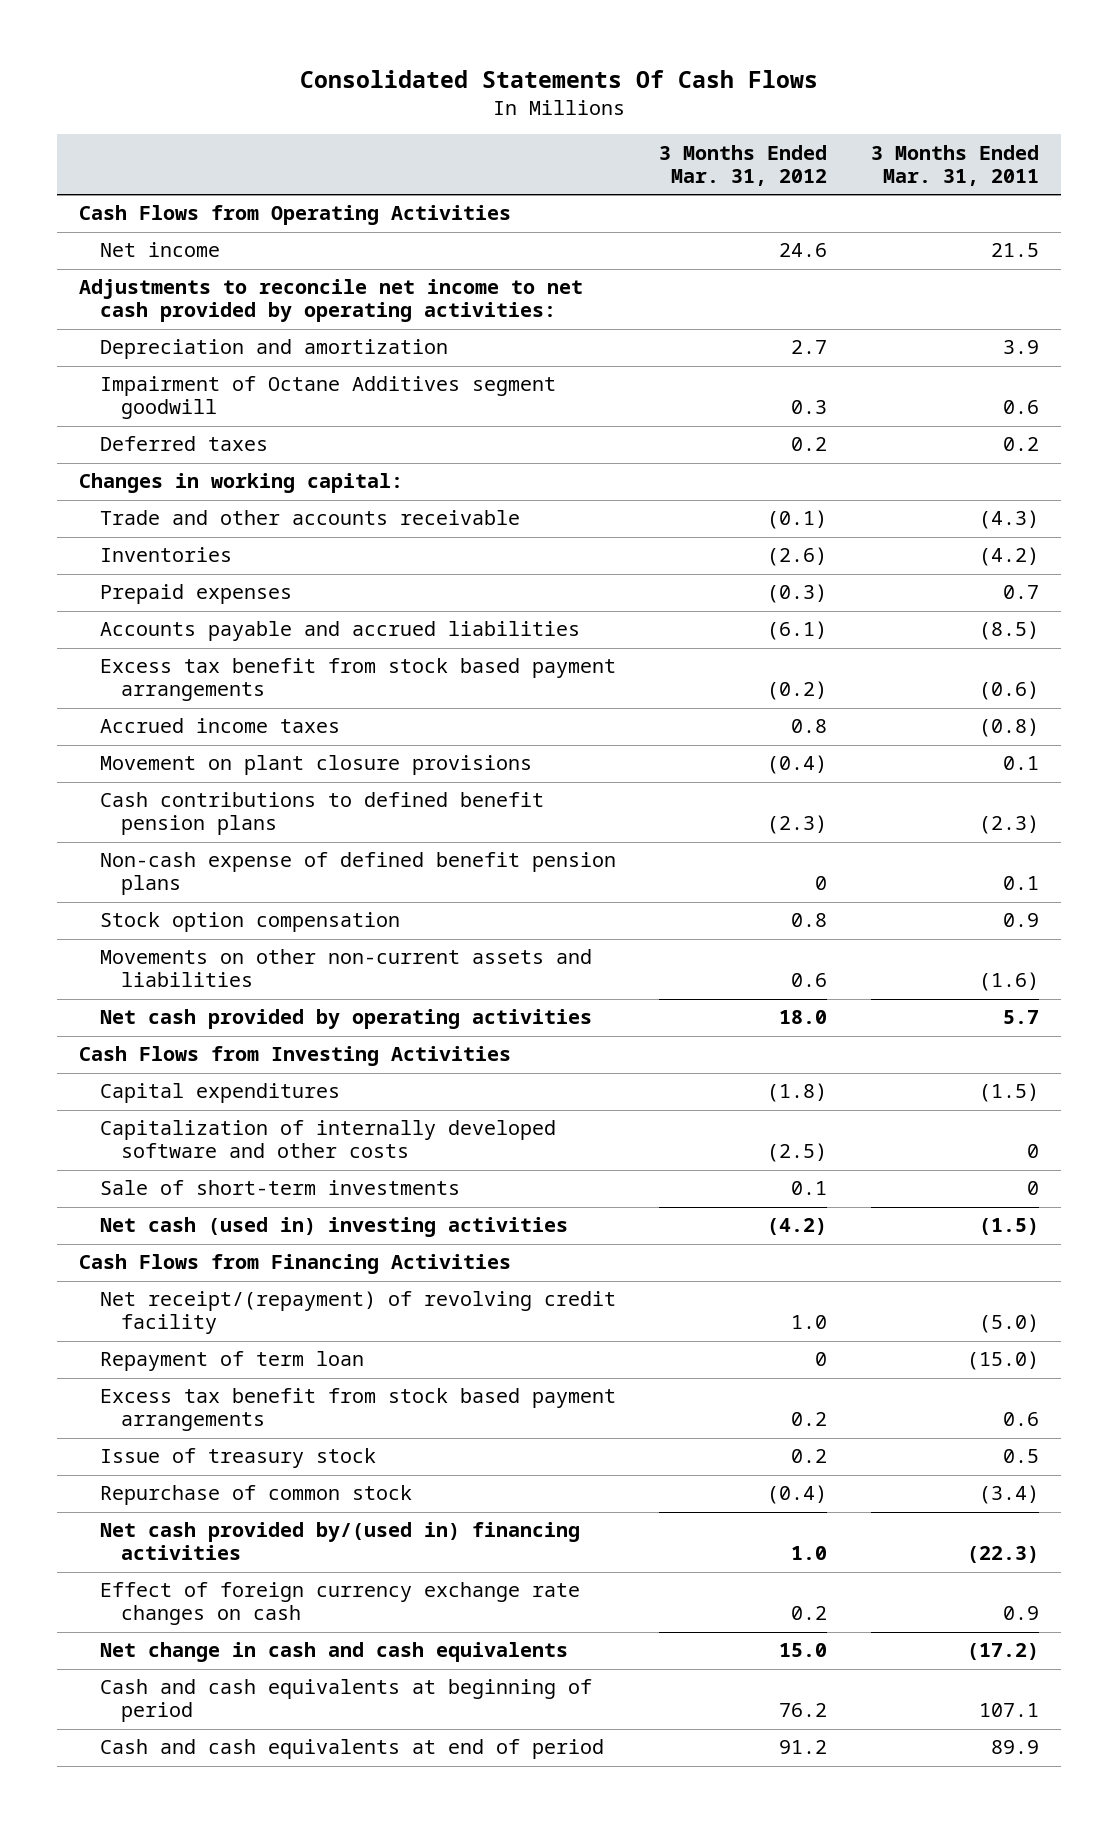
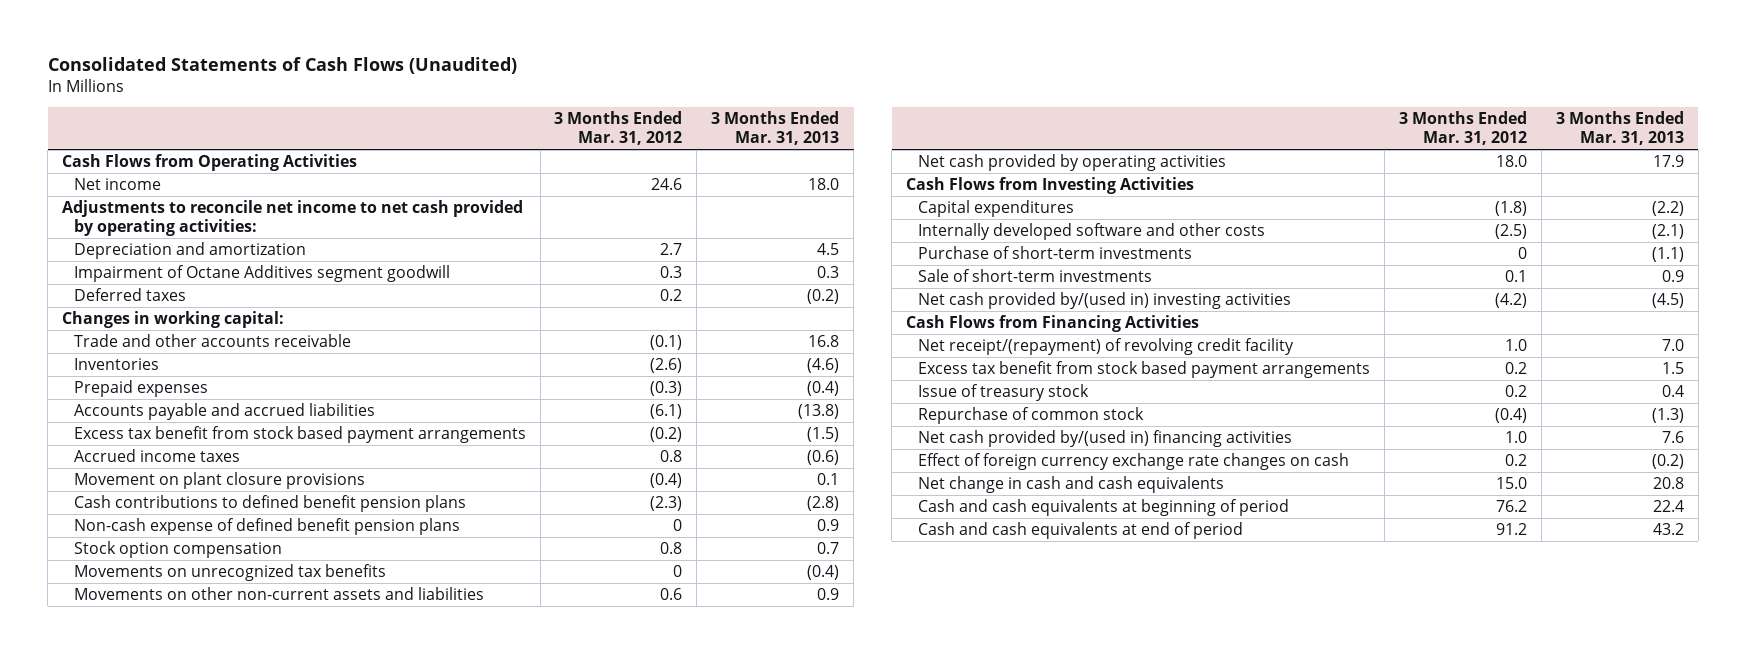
- Consolidated Statements Of Cash Flows
+ Consolidated Statements of Cash Flows (Unaudited)
- | 3 Months Ended Mar. 31, 2012 | 3 Months Ended Mar. 31, 2011
+ | 3 Months Ended Mar. 31, 2012 | 3 Months Ended Mar. 31, 2013
+ Movements on unrecognized tax benefits | 0 | (0.4)
- Capitalization of internally developed software and other costs | (2.5) | 0
+ Internally developed software and other costs | (2.5) | (2.1)
+ Purchase of short-term investments | 0 | (1.1)
- Net cash (used in) investing activities | (4.2) | (1.5)
+ Net cash provided by/(used in) investing activities | (4.2) | (4.5)
- Repayment of term loan | 0 | (15.0)

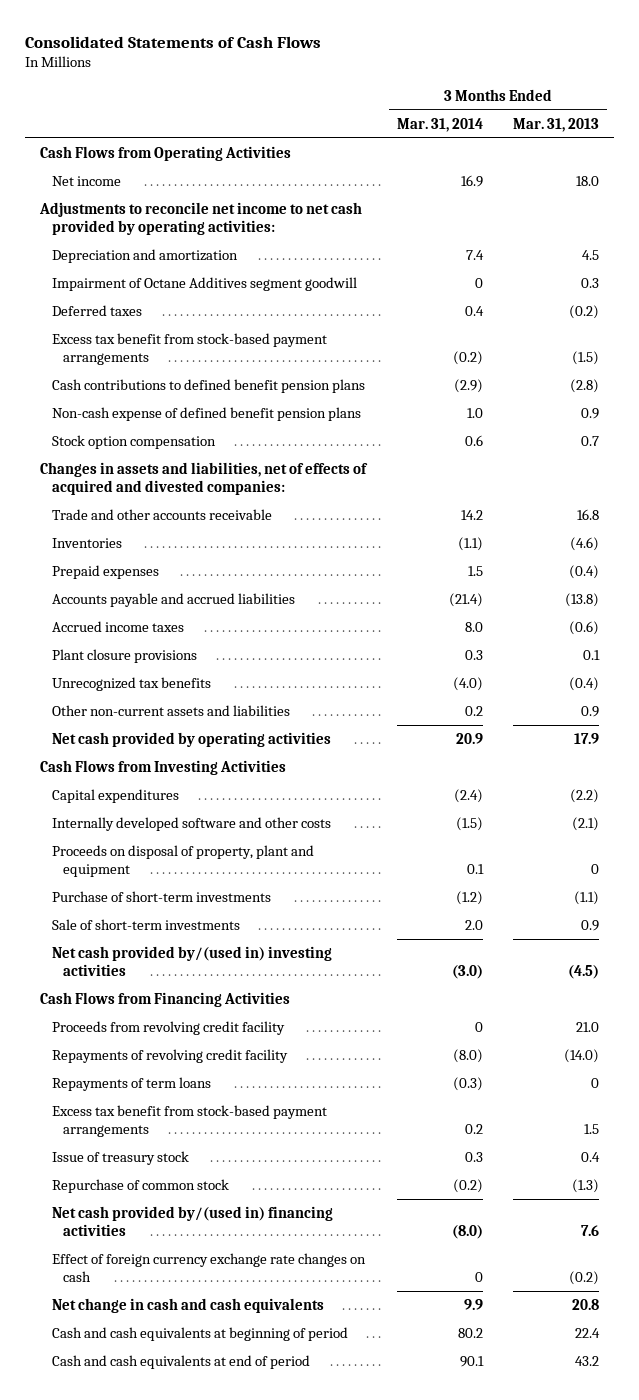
- Consolidated Statements of Cash Flows (Unaudited)
+ Consolidated Statements of Cash Flows
- | 3 Months Ended Mar. 31, 2012 | 3 Months Ended Mar. 31, 2013
+ | 3 Months Ended Mar. 31, 2014 | 3 Months Ended Mar. 31, 2013
- Changes in working capital:
+ Excess tax benefit from stock-based payment arrangements | (0.2) | (1.5)
moved up: Cash contributions to defined benefit pension plans | (2.9) | (2.8)
moved up: Non-cash expense of defined benefit pension plans | 1.0 | 0.9
moved up: Stock option compensation | 0.6 | 0.7
+ Changes in assets and liabilities, net of effects of acquired and divested companies:
- Excess tax benefit from stock based payment arrangements | (0.2) | (1.5)
- Movement on plant closure provisions | (0.4) | 0.1
- Movements on unrecognized tax benefits | 0 | (0.4)
- Movements on other non-current assets and liabilities | 0.6 | 0.9
+ Plant closure provisions | 0.3 | 0.1
+ Unrecognized tax benefits | (4.0) | (0.4)
+ Other non-current assets and liabilities | 0.2 | 0.9
+ Proceeds on disposal of property, plant and equipment | 0.1 | 0
- Net receipt/(repayment) of revolving credit facility | 1.0 | 7.0
- Excess tax benefit from stock based payment arrangements | 0.2 | 1.5
+ Proceeds from revolving credit facility | 0 | 21.0
+ Repayments of revolving credit facility | (8.0) | (14.0)
+ Repayments of term loans | (0.3) | 0
+ Excess tax benefit from stock-based payment arrangements | 0.2 | 1.5

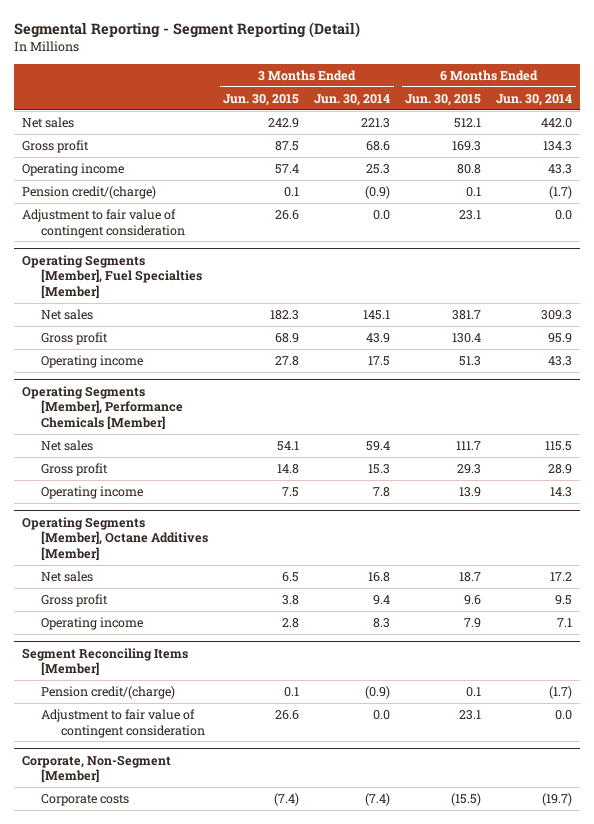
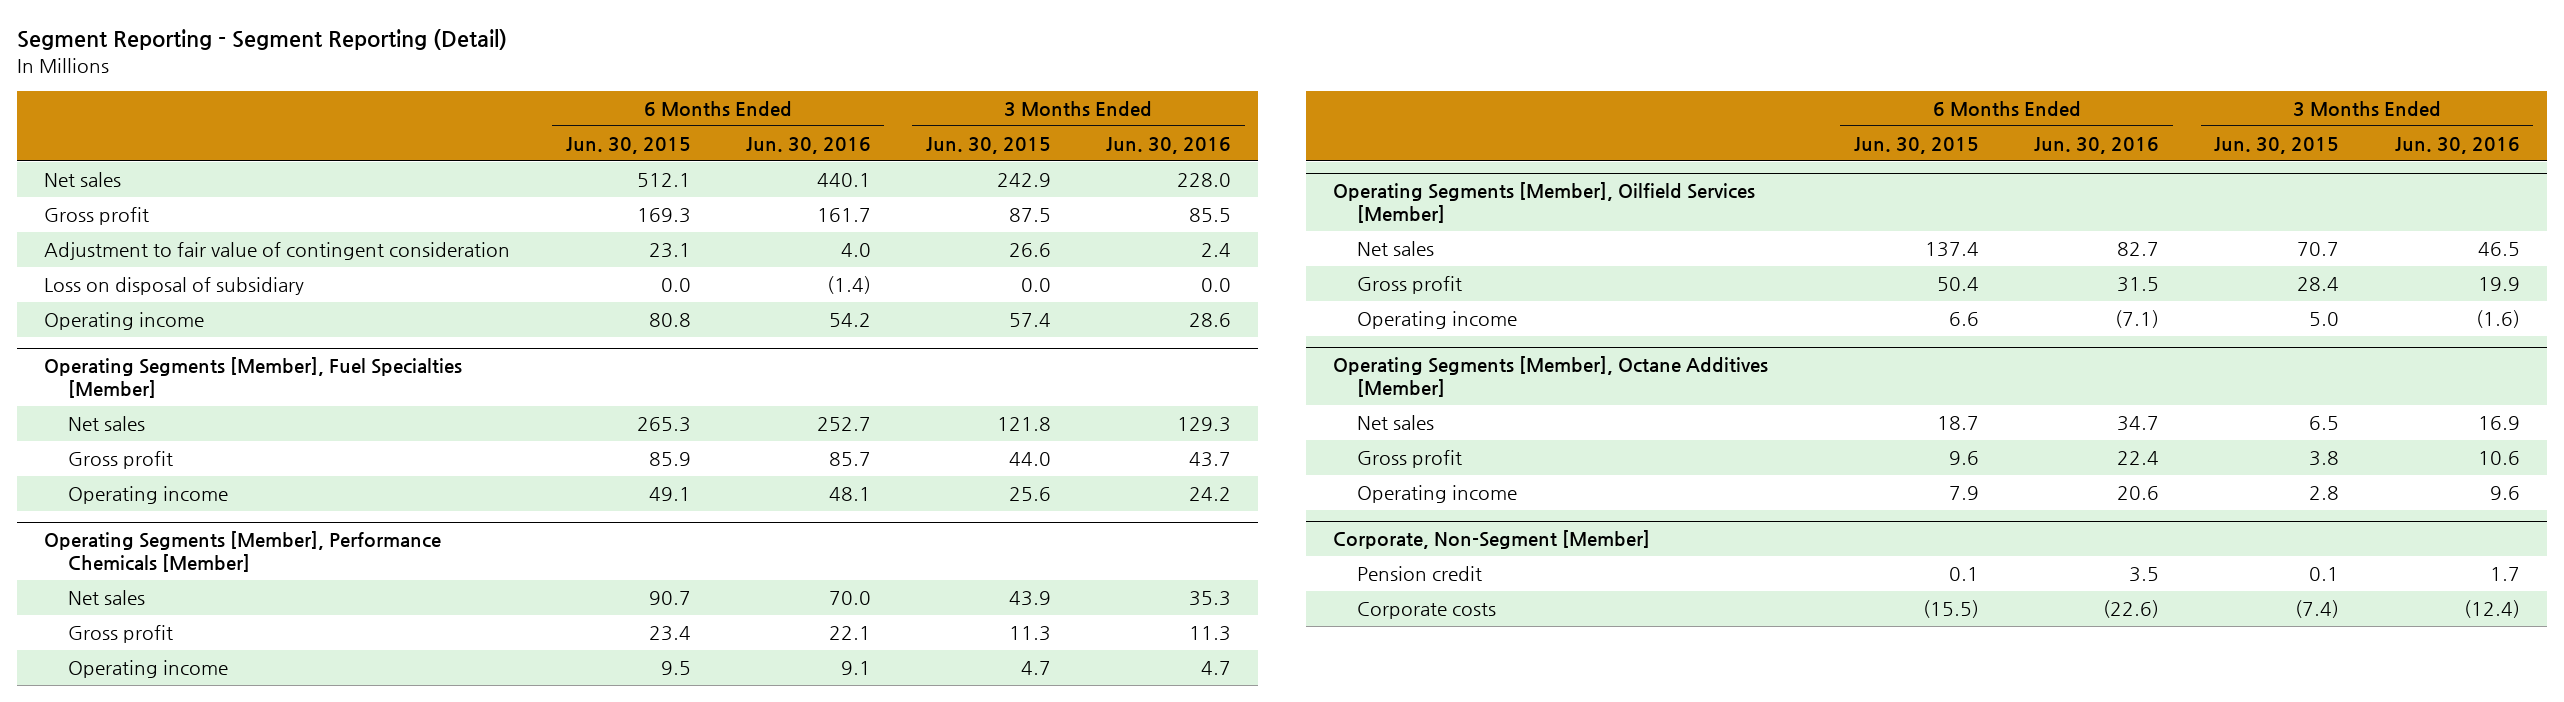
- Segmental Reporting - Segment Reporting (Detail)
+ Segment Reporting - Segment Reporting (Detail)
- | 3 Months Ended Jun. 30, 2015 | 3 Months Ended Jun. 30, 2014 | 6 Months Ended Jun. 30, 2015 | 6 Months Ended Jun. 30, 2014
+ | 6 Months Ended Jun. 30, 2015 | 6 Months Ended Jun. 30, 2016 | 3 Months Ended Jun. 30, 2015 | 3 Months Ended Jun. 30, 2016
- Pension credit/(charge) | 0.1 | (0.9) | 0.1 | (1.7)
+ Loss on disposal of subsidiary | 0.0 | (1.4) | 0.0 | 0.0
moved down: Operating income | 80.8 | 54.2 | 57.4 | 28.6
@ Operating Segments [Member], Fuel Specialties [Member]
- Net sales | 182.3 | 145.1 | 381.7 | 309.3
- Gross profit | 68.9 | 43.9 | 130.4 | 95.9
- Operating income | 27.8 | 17.5 | 51.3 | 43.3
+ Net sales | 265.3 | 252.7 | 121.8 | 129.3
+ Gross profit | 85.9 | 85.7 | 44.0 | 43.7
+ Operating income | 49.1 | 48.1 | 25.6 | 24.2
@ Operating Segments [Member], Performance Chemicals [Member]
- Net sales | 54.1 | 59.4 | 111.7 | 115.5
- Gross profit | 14.8 | 15.3 | 29.3 | 28.9
- Operating income | 7.5 | 7.8 | 13.9 | 14.3
+ Net sales | 90.7 | 70.0 | 43.9 | 35.3
+ Gross profit | 23.4 | 22.1 | 11.3 | 11.3
+ Operating income | 9.5 | 9.1 | 4.7 | 4.7
+ Operating Segments [Member], Oilfield Services [Member]
+ Net sales | 137.4 | 82.7 | 70.7 | 46.5
+ Gross profit | 50.4 | 31.5 | 28.4 | 19.9
+ Operating income | 6.6 | (7.1) | 5.0 | (1.6)
- Segment Reconciling Items [Member]
- Pension credit/(charge) | 0.1 | (0.9) | 0.1 | (1.7)
- Adjustment to fair value of contingent consideration | 26.6 | 0.0 | 23.1 | 0.0
@ Corporate, Non-Segment [Member]
+ Pension credit | 0.1 | 3.5 | 0.1 | 1.7

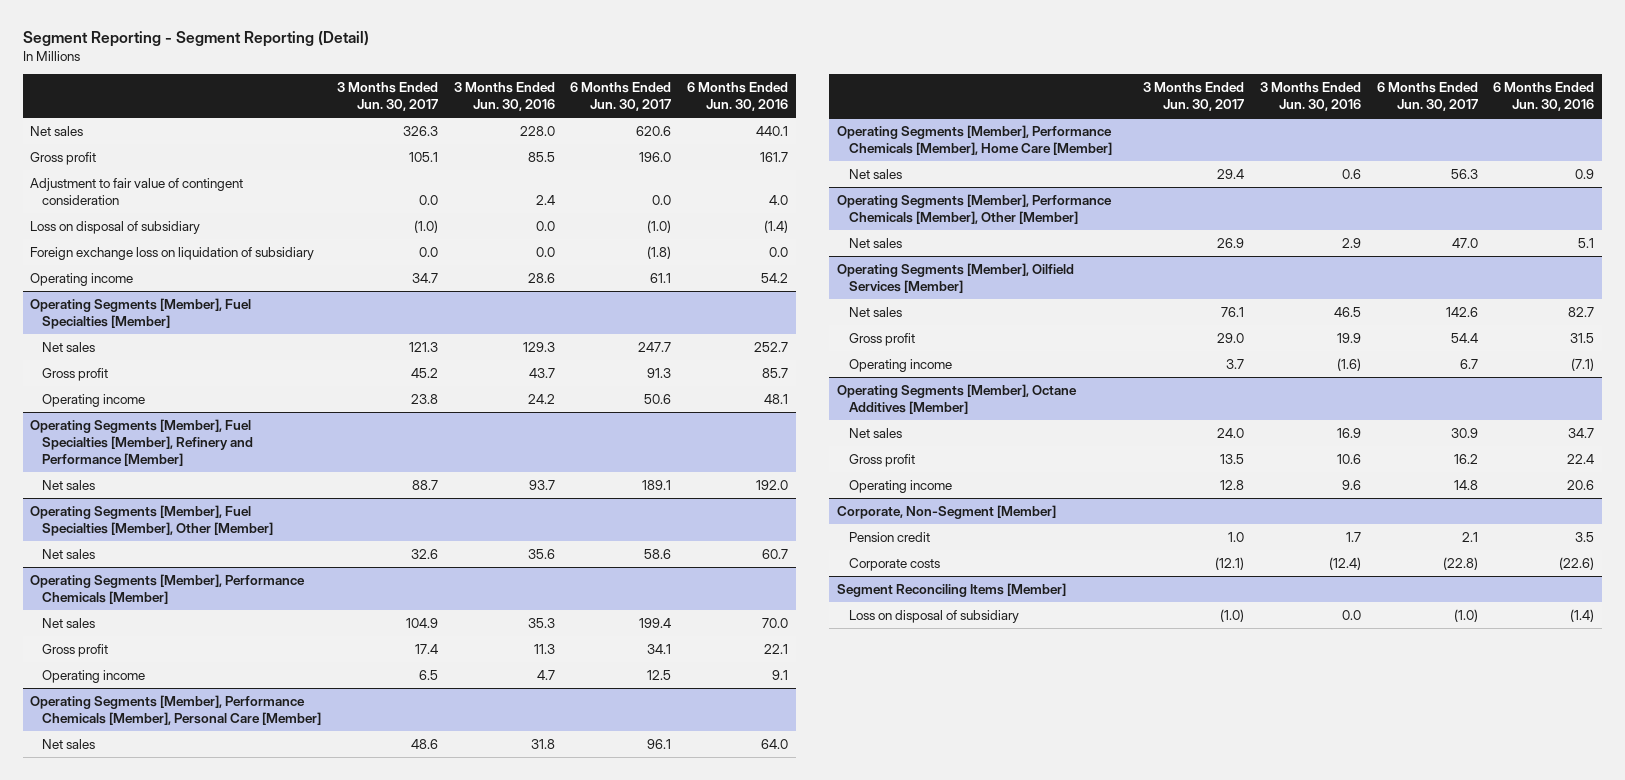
- | 6 Months Ended Jun. 30, 2015 | 6 Months Ended Jun. 30, 2016 | 3 Months Ended Jun. 30, 2015 | 3 Months Ended Jun. 30, 2016
+ | 3 Months Ended Jun. 30, 2017 | 3 Months Ended Jun. 30, 2016 | 6 Months Ended Jun. 30, 2017 | 6 Months Ended Jun. 30, 2016
+ Foreign exchange loss on liquidation of subsidiary | 0.0 | 0.0 | (1.8) | 0.0
+ Operating Segments [Member], Fuel Specialties [Member], Refinery and Performance [Member]
+ Net sales | 88.7 | 93.7 | 189.1 | 192.0
+ Operating Segments [Member], Fuel Specialties [Member], Other [Member]
+ Net sales | 32.6 | 35.6 | 58.6 | 60.7
+ Operating Segments [Member], Performance Chemicals [Member], Personal Care [Member]
+ Net sales | 48.6 | 31.8 | 96.1 | 64.0
+ Operating Segments [Member], Performance Chemicals [Member], Home Care [Member]
+ Net sales | 29.4 | 0.6 | 56.3 | 0.9
+ Operating Segments [Member], Performance Chemicals [Member], Other [Member]
+ Net sales | 26.9 | 2.9 | 47.0 | 5.1
+ Segment Reconciling Items [Member]
+ Loss on disposal of subsidiary | (1.0) | 0.0 | (1.0) | (1.4)

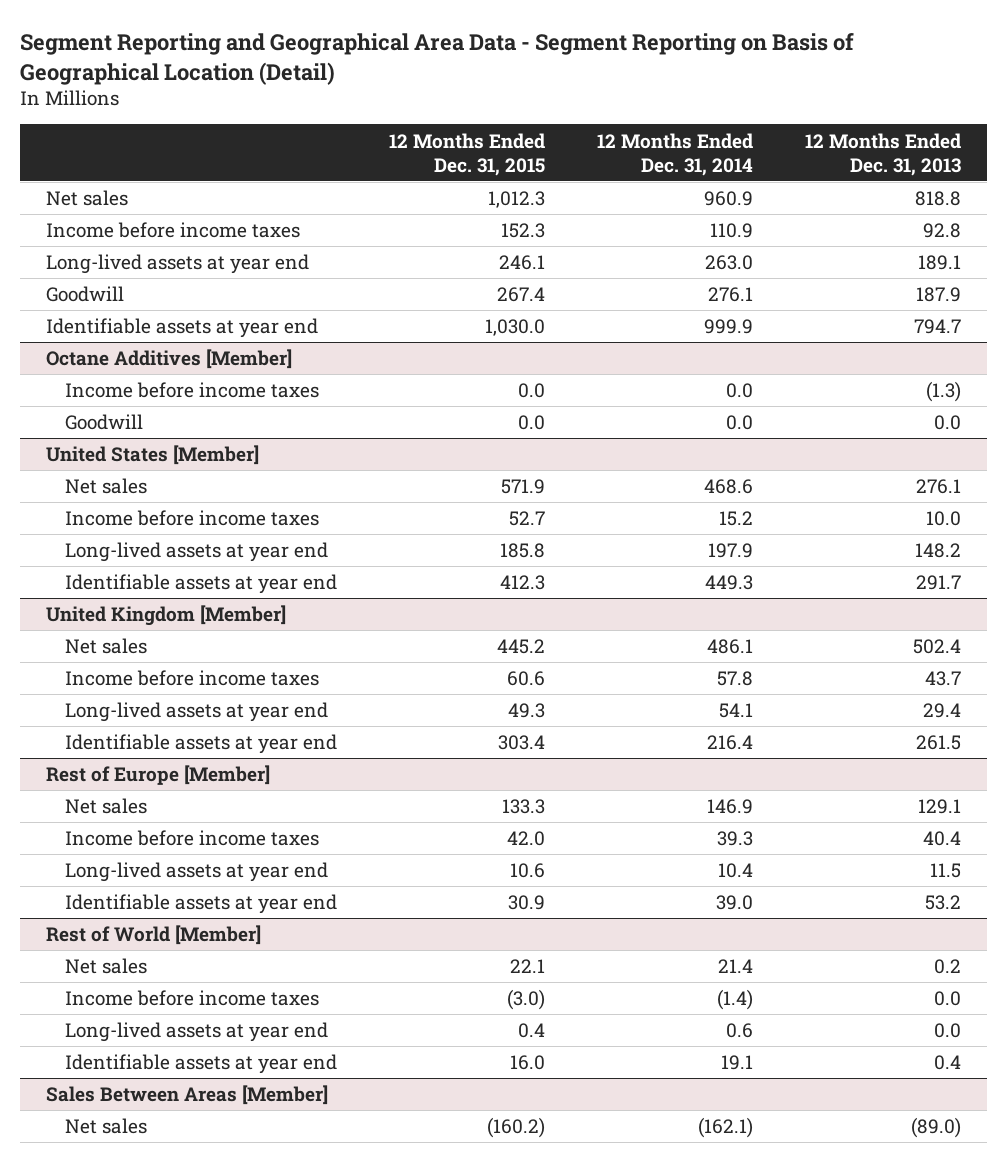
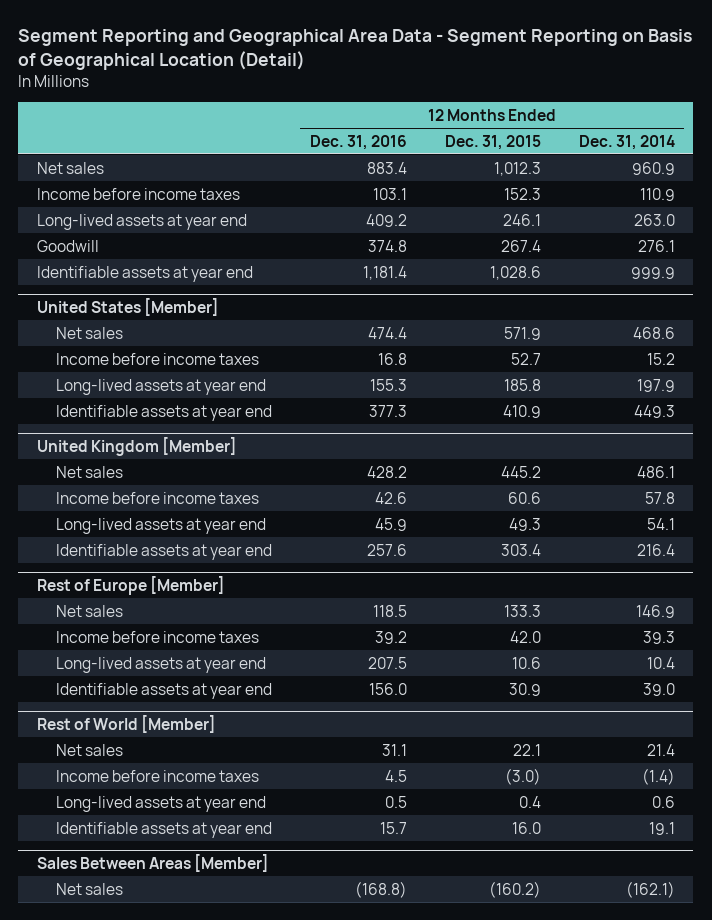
- | 12 Months Ended Dec. 31, 2015 | 12 Months Ended Dec. 31, 2014 | 12 Months Ended Dec. 31, 2013
+ | 12 Months Ended Dec. 31, 2016 | 12 Months Ended Dec. 31, 2015 | 12 Months Ended Dec. 31, 2014
- Identifiable assets at year end | 1,030.0 | 999.9 | 794.7
- Octane Additives [Member]
- Income before income taxes | 0.0 | 0.0 | (1.3)
- Goodwill | 0.0 | 0.0 | 0.0
+ Identifiable assets at year end | 1,181.4 | 1,028.6 | 999.9
@ United States [Member]
- Identifiable assets at year end | 412.3 | 449.3 | 291.7
+ Identifiable assets at year end | 377.3 | 410.9 | 449.3

